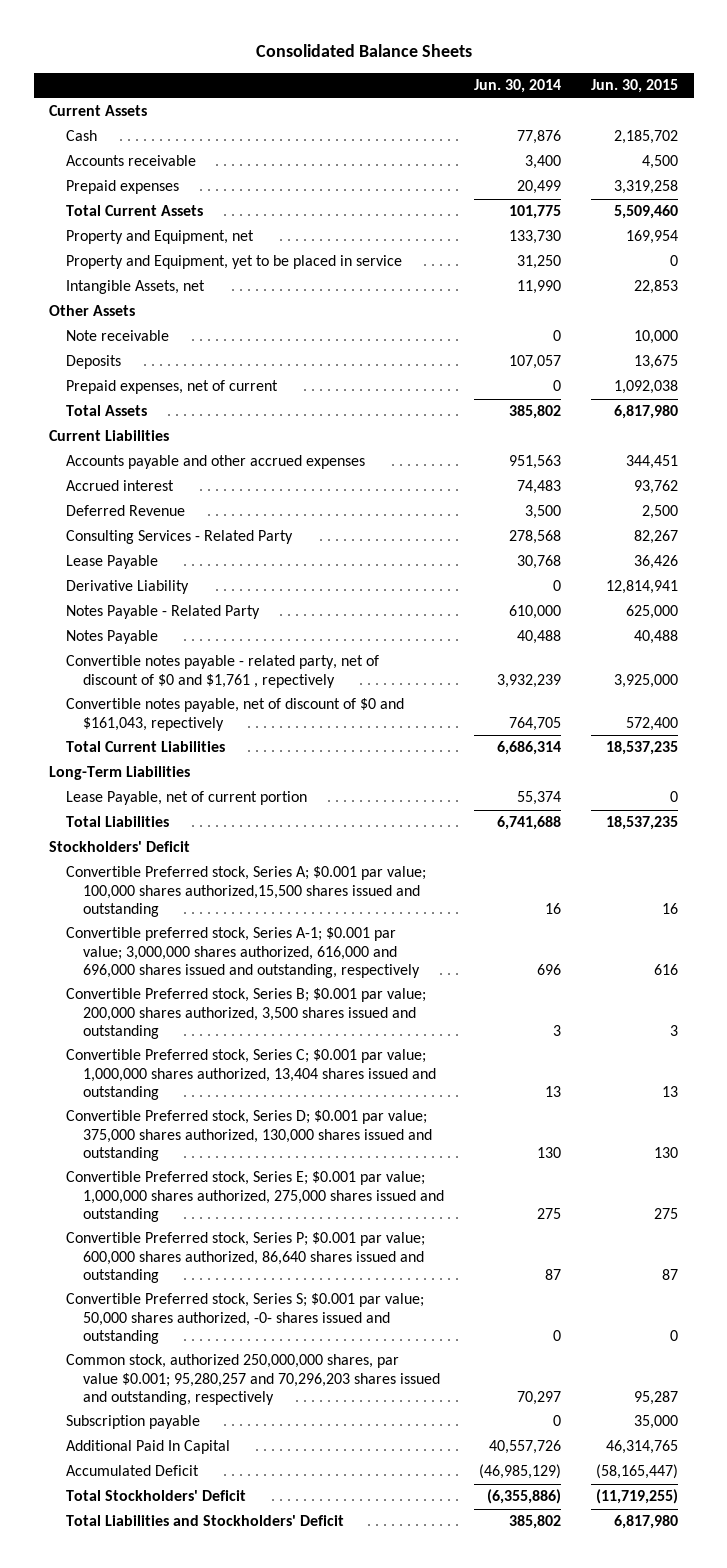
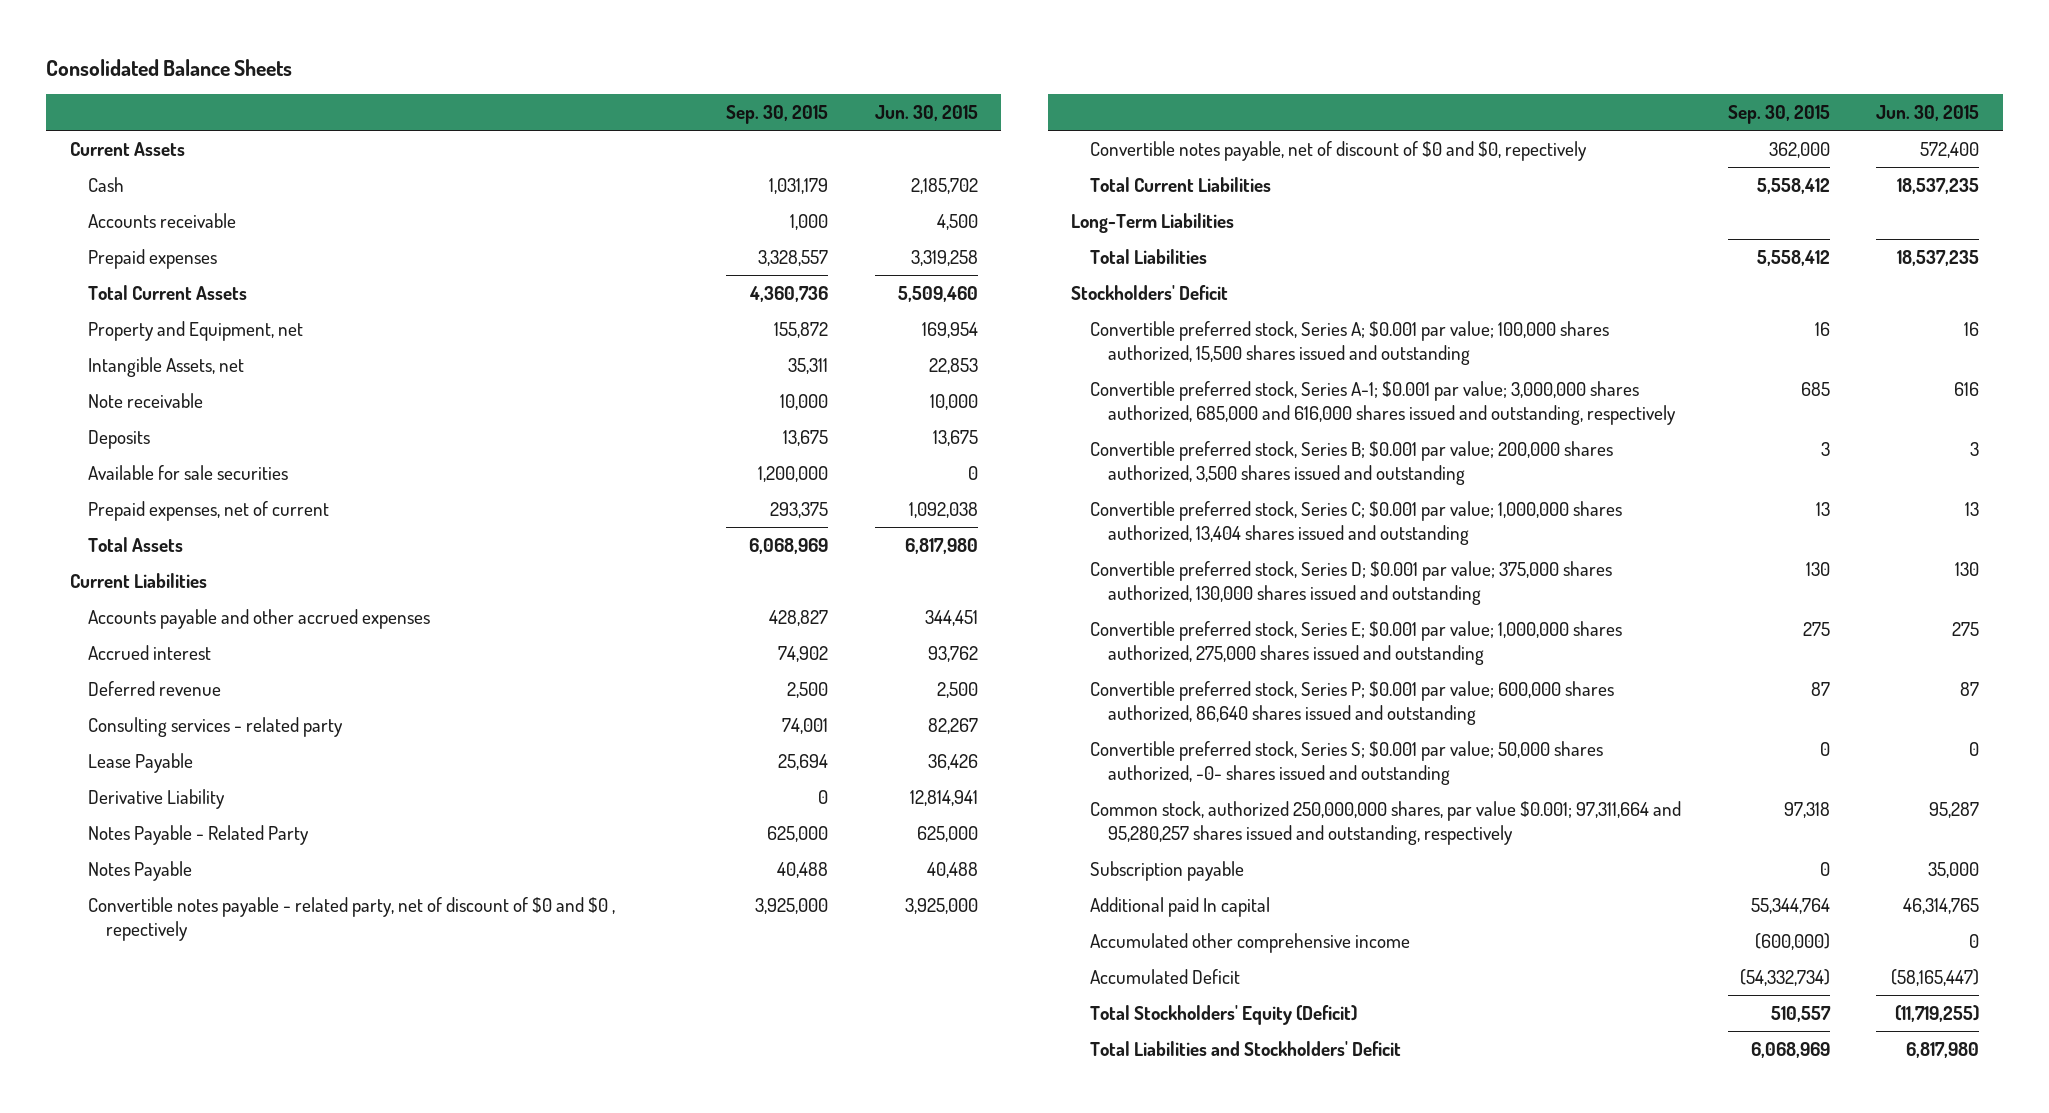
- | Jun. 30, 2014 | Jun. 30, 2015
+ | Sep. 30, 2015 | Jun. 30, 2015
- Property and Equipment, yet to be placed in service | 31,250 | 0
- Other Assets
+ Available for sale securities | 1,200,000 | 0
- Deferred Revenue | 3,500 | 2,500
- Consulting Services - Related Party | 278,568 | 82,267
+ Deferred revenue | 2,500 | 2,500
+ Consulting services - related party | 74,001 | 82,267
- Convertible notes payable - related party, net of discount of $0 and $1,761 , repectively | 3,932,239 | 3,925,000
- Convertible notes payable, net of discount of $0 and $161,043, repectively | 764,705 | 572,400
+ Convertible notes payable - related party, net of discount of $0 and $0 , repectively | 3,925,000 | 3,925,000
+ Convertible notes payable, net of discount of $0 and $0, repectively | 362,000 | 572,400
- Lease Payable, net of current portion | 55,374 | 0
- Convertible Preferred stock, Series A; $0.001 par value; 100,000 shares authorized,15,500 shares issued and outstanding | 16 | 16
- Convertible preferred stock, Series A-1; $0.001 par value; 3,000,000 shares authorized, 616,000 and 696,000 shares issued and outstanding, respectively | 696 | 616
- Convertible Preferred stock, Series B; $0.001 par value; 200,000 shares authorized, 3,500 shares issued and outstanding | 3 | 3
- Convertible Preferred stock, Series C; $0.001 par value; 1,000,000 shares authorized, 13,404 shares issued and outstanding | 13 | 13
- Convertible Preferred stock, Series D; $0.001 par value; 375,000 shares authorized, 130,000 shares issued and outstanding | 130 | 130
- Convertible Preferred stock, Series E; $0.001 par value; 1,000,000 shares authorized, 275,000 shares issued and outstanding | 275 | 275
- Convertible Preferred stock, Series P; $0.001 par value; 600,000 shares authorized, 86,640 shares issued and outstanding | 87 | 87
- Convertible Preferred stock, Series S; $0.001 par value; 50,000 shares authorized, -0- shares issued and outstanding | 0 | 0
- Common stock, authorized 250,000,000 shares, par value $0.001; 95,280,257 and 70,296,203 shares issued and outstanding, respectively | 70,297 | 95,287
+ Convertible preferred stock, Series A; $0.001 par value; 100,000 shares authorized, 15,500 shares issued and outstanding | 16 | 16
+ Convertible preferred stock, Series A-1; $0.001 par value; 3,000,000 shares authorized, 685,000 and 616,000 shares issued and outstanding, respectively | 685 | 616
+ Convertible preferred stock, Series B; $0.001 par value; 200,000 shares authorized, 3,500 shares issued and outstanding | 3 | 3
+ Convertible preferred stock, Series C; $0.001 par value; 1,000,000 shares authorized, 13,404 shares issued and outstanding | 13 | 13
+ Convertible preferred stock, Series D; $0.001 par value; 375,000 shares authorized, 130,000 shares issued and outstanding | 130 | 130
+ Convertible preferred stock, Series E; $0.001 par value; 1,000,000 shares authorized, 275,000 shares issued and outstanding | 275 | 275
+ Convertible preferred stock, Series P; $0.001 par value; 600,000 shares authorized, 86,640 shares issued and outstanding | 87 | 87
+ Convertible preferred stock, Series S; $0.001 par value; 50,000 shares authorized, -0- shares issued and outstanding | 0 | 0
+ Common stock, authorized 250,000,000 shares, par value $0.001; 97,311,664 and 95,280,257 shares issued and outstanding, respectively | 97,318 | 95,287
- Additional Paid In Capital | 40,557,726 | 46,314,765
+ Additional paid In capital | 55,344,764 | 46,314,765
+ Accumulated other comprehensive income | (600,000) | 0
- Total Stockholders' Deficit | (6,355,886) | (11,719,255)
+ Total Stockholders' Equity (Deficit) | 510,557 | (11,719,255)

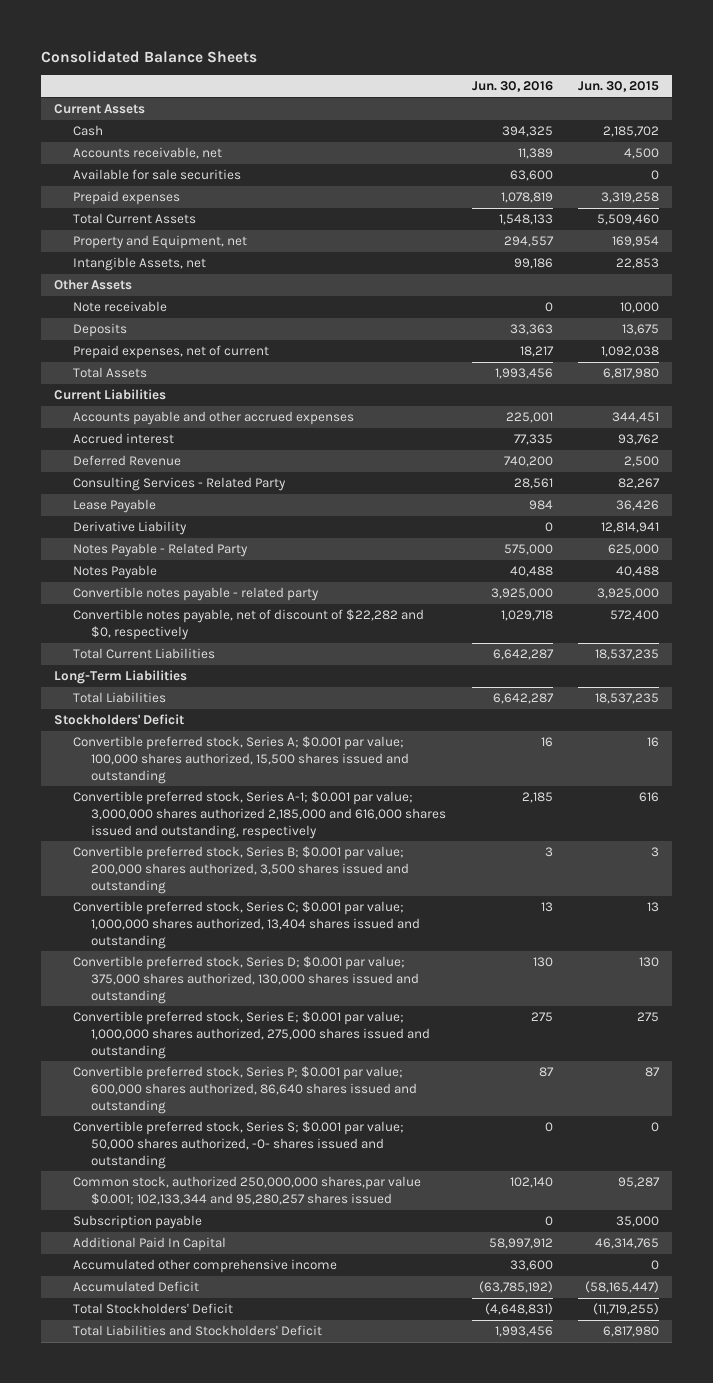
- | Sep. 30, 2015 | Jun. 30, 2015
+ | Jun. 30, 2016 | Jun. 30, 2015
- Accounts receivable | 1,000 | 4,500
+ Accounts receivable, net | 11,389 | 4,500
moved up: Available for sale securities | 63,600 | 0
+ Other Assets
- Deferred revenue | 2,500 | 2,500
- Consulting services - related party | 74,001 | 82,267
+ Deferred Revenue | 740,200 | 2,500
+ Consulting Services - Related Party | 28,561 | 82,267
- Convertible notes payable - related party, net of discount of $0 and $0 , repectively | 3,925,000 | 3,925,000
- Convertible notes payable, net of discount of $0 and $0, repectively | 362,000 | 572,400
+ Convertible notes payable - related party | 3,925,000 | 3,925,000
+ Convertible notes payable, net of discount of $22,282 and $0, respectively | 1,029,718 | 572,400
- Convertible preferred stock, Series A-1; $0.001 par value; 3,000,000 shares authorized, 685,000 and 616,000 shares issued and outstanding, respectively | 685 | 616
+ Convertible preferred stock, Series A-1; $0.001 par value; 3,000,000 shares authorized 2,185,000 and 616,000 shares issued and outstanding, respectively | 2,185 | 616
- Common stock, authorized 250,000,000 shares, par value $0.001; 97,311,664 and 95,280,257 shares issued and outstanding, respectively | 97,318 | 95,287
+ Common stock, authorized 250,000,000 shares,par value $0.001; 102,133,344 and 95,280,257 shares issued | 102,140 | 95,287
- Additional paid In capital | 55,344,764 | 46,314,765
+ Additional Paid In Capital | 58,997,912 | 46,314,765
- Total Stockholders' Equity (Deficit) | 510,557 | (11,719,255)
+ Total Stockholders' Deficit | (4,648,831) | (11,719,255)

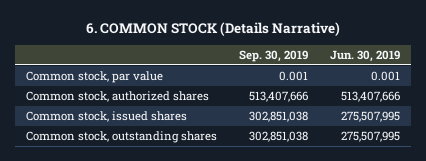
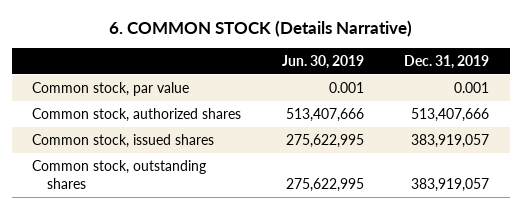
- | Sep. 30, 2019 | Jun. 30, 2019
+ | Jun. 30, 2019 | Dec. 31, 2019
- Common stock, issued shares | 302,851,038 | 275,507,995
- Common stock, outstanding shares | 302,851,038 | 275,507,995
+ Common stock, issued shares | 275,622,995 | 383,919,057
+ Common stock, outstanding shares | 275,622,995 | 383,919,057

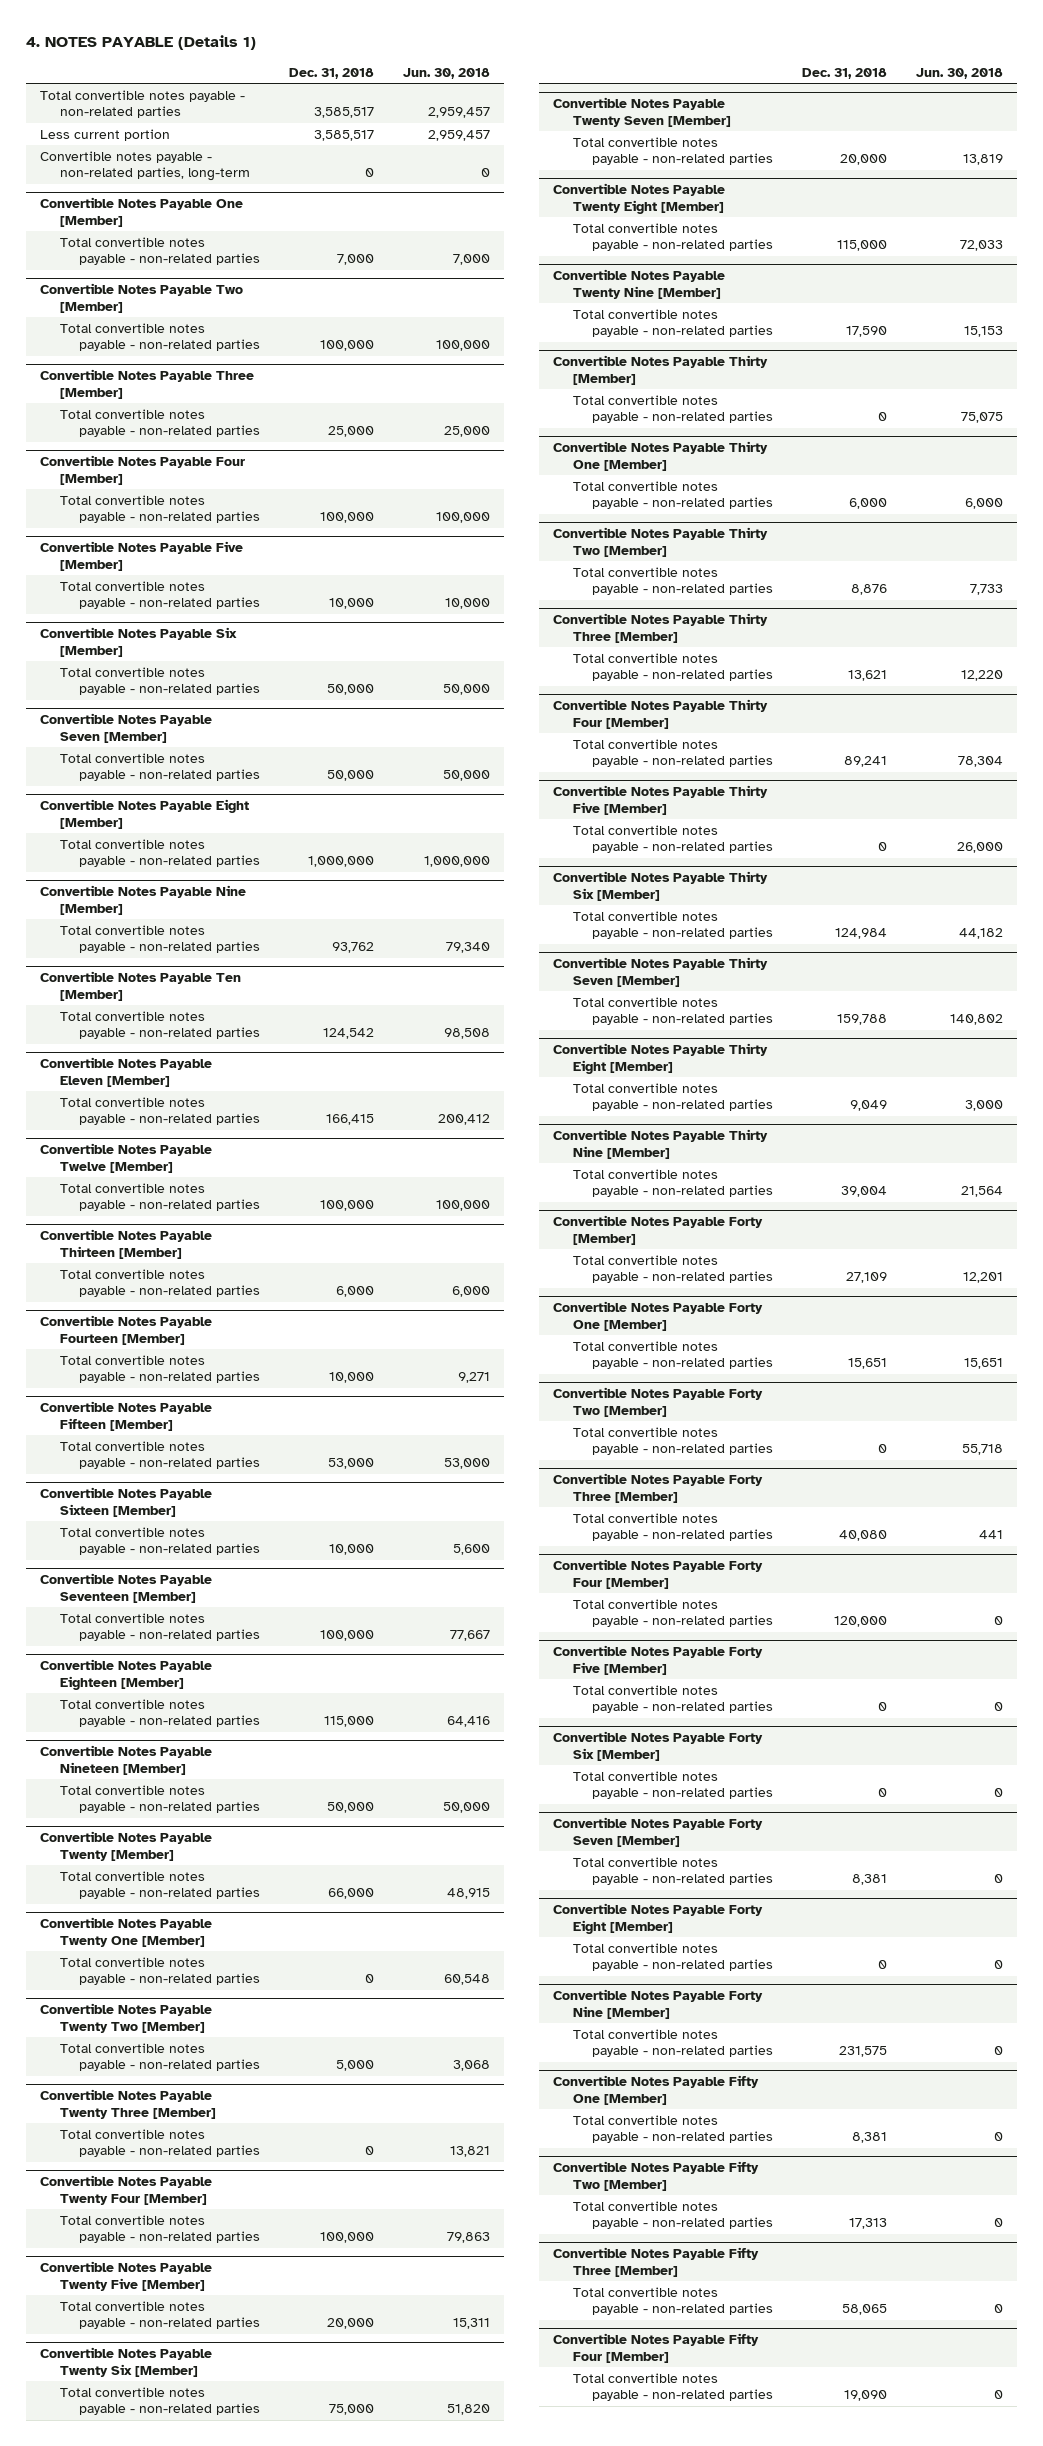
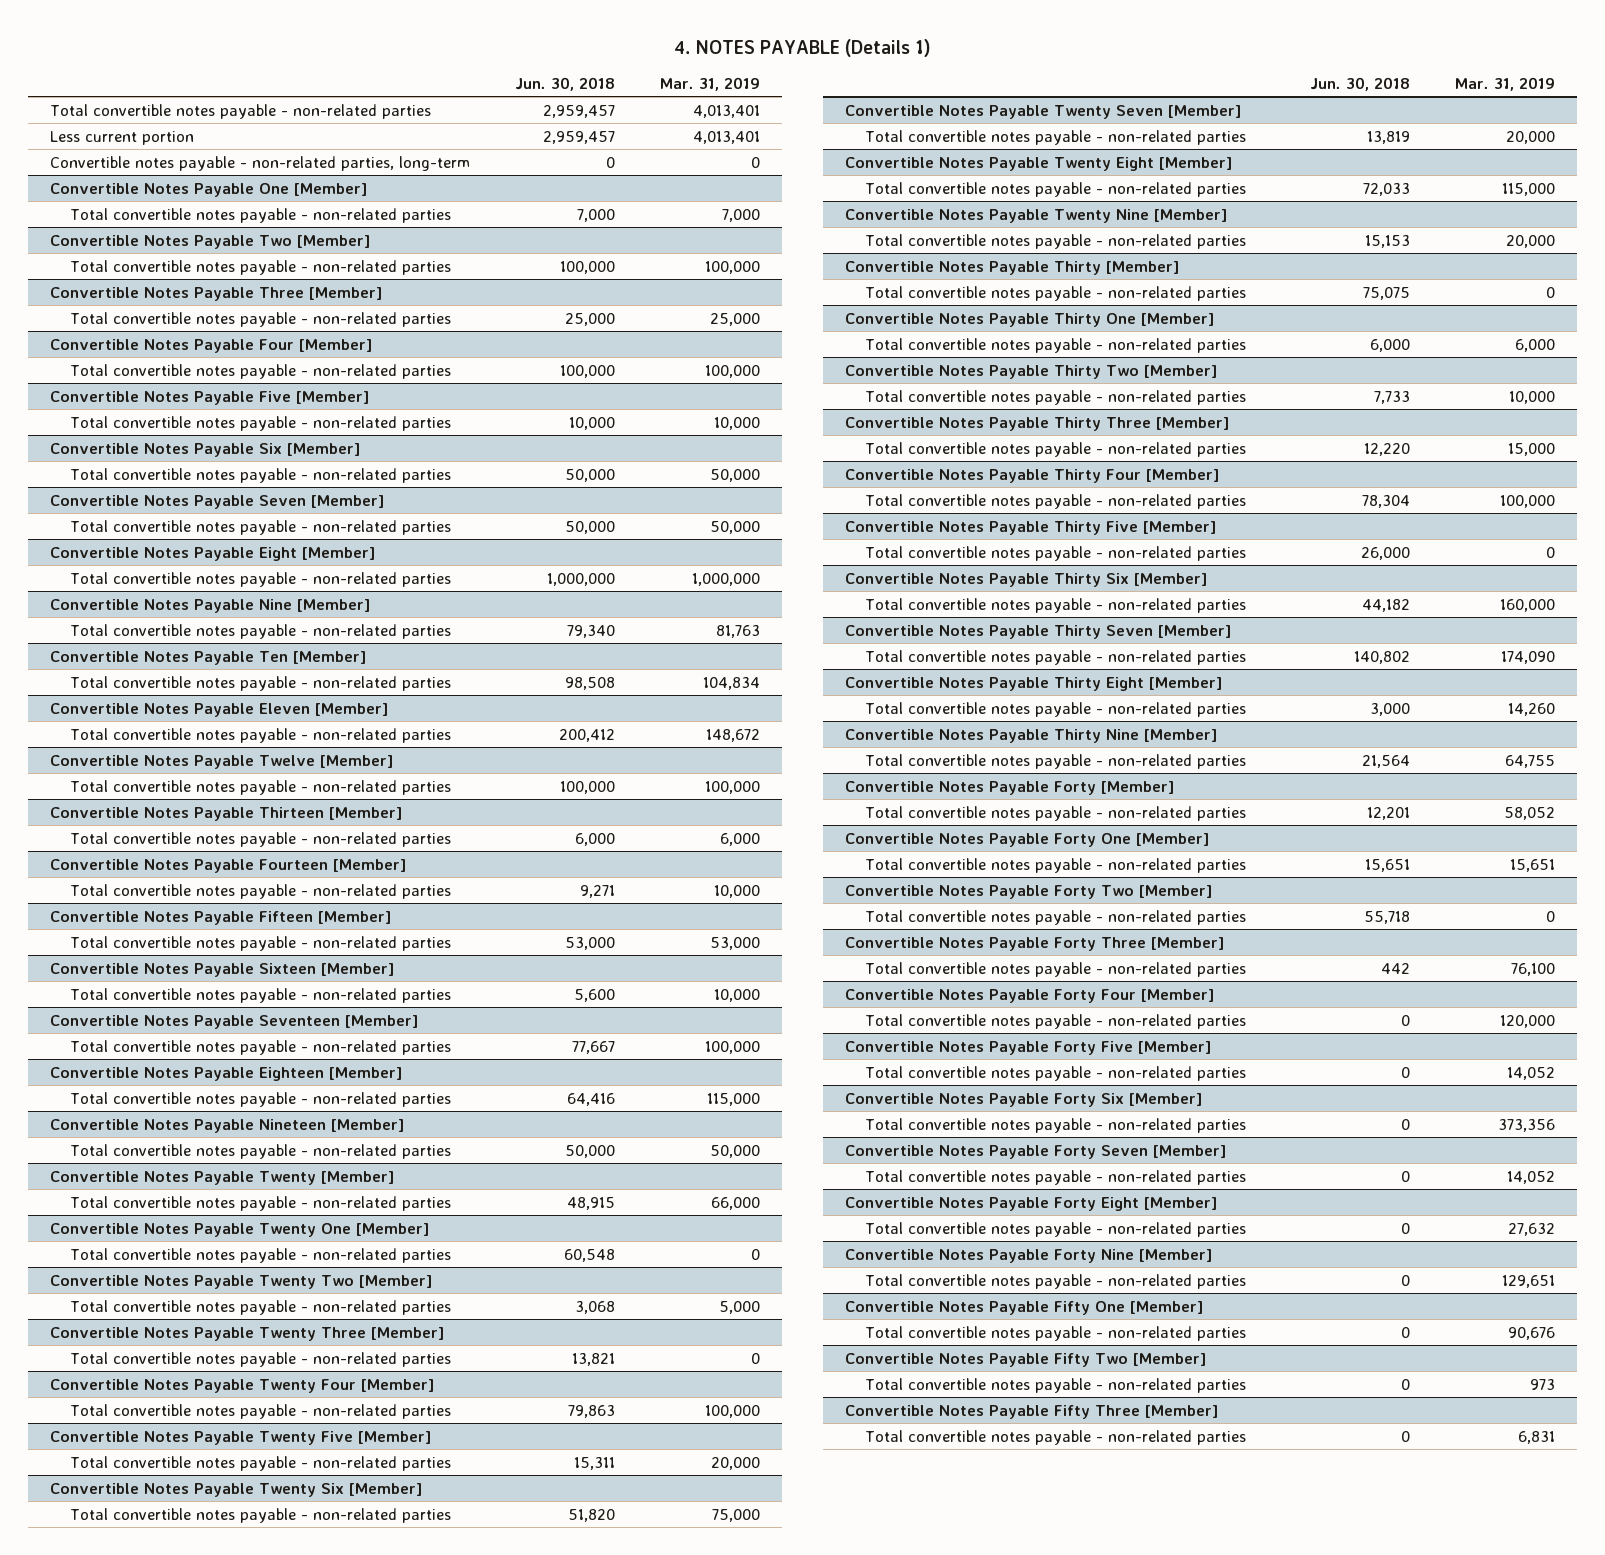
- | Dec. 31, 2018 | Jun. 30, 2018
+ | Jun. 30, 2018 | Mar. 31, 2019
@ Convertible Notes Payable Forty Three [Member]
- Total convertible notes payable - non-related parties | 40,080 | 441
+ Total convertible notes payable - non-related parties | 442 | 76,100
- Convertible Notes Payable Fifty Four [Member]
- Total convertible notes payable - non-related parties | 19,090 | 0

